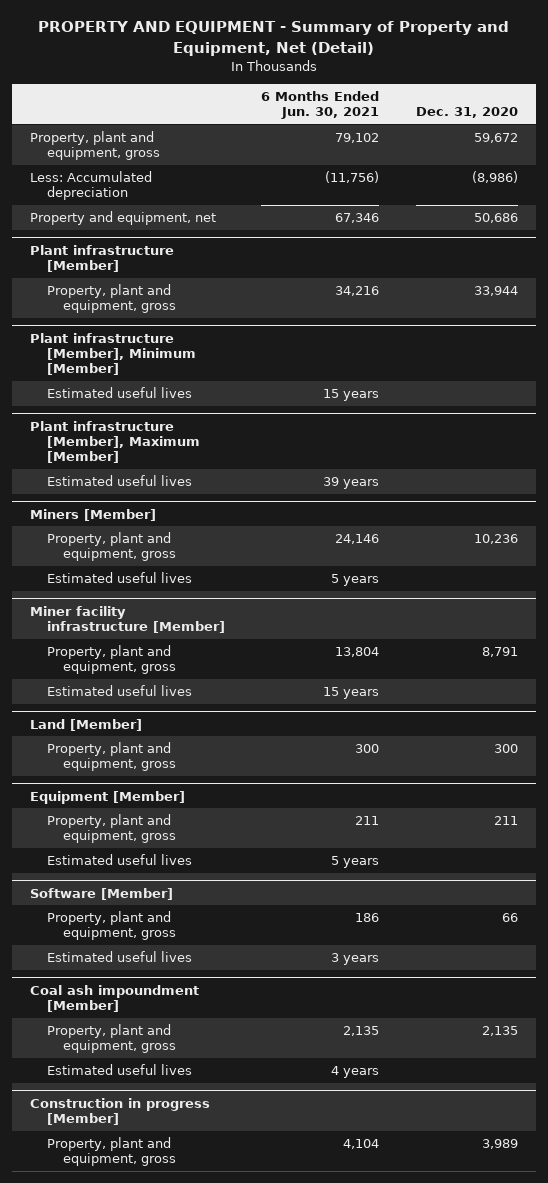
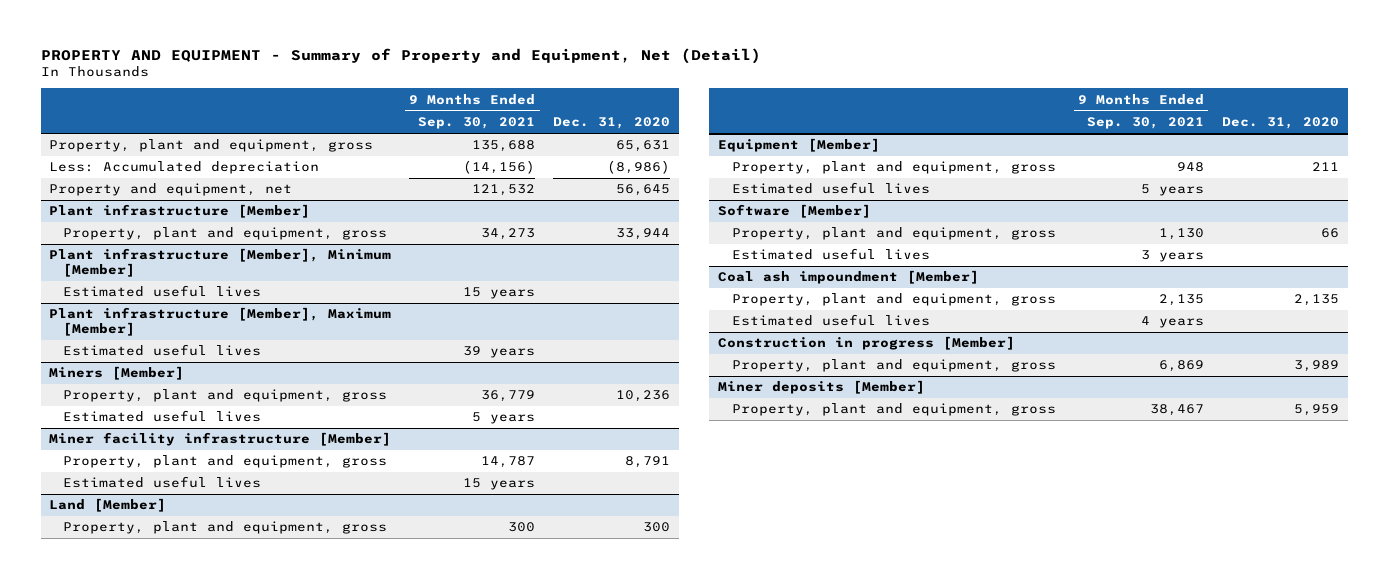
- | 6 Months Ended Jun. 30, 2021 | Dec. 31, 2020
+ | 9 Months Ended Sep. 30, 2021 | Dec. 31, 2020
- Property, plant and equipment, gross | 79,102 | 59,672
+ Property, plant and equipment, gross | 135,688 | 65,631
- Property and equipment, net | 67,346 | 50,686
+ Property and equipment, net | 121,532 | 56,645
+ Miner deposits [Member]
+ Property, plant and equipment, gross | 38,467 | 5,959

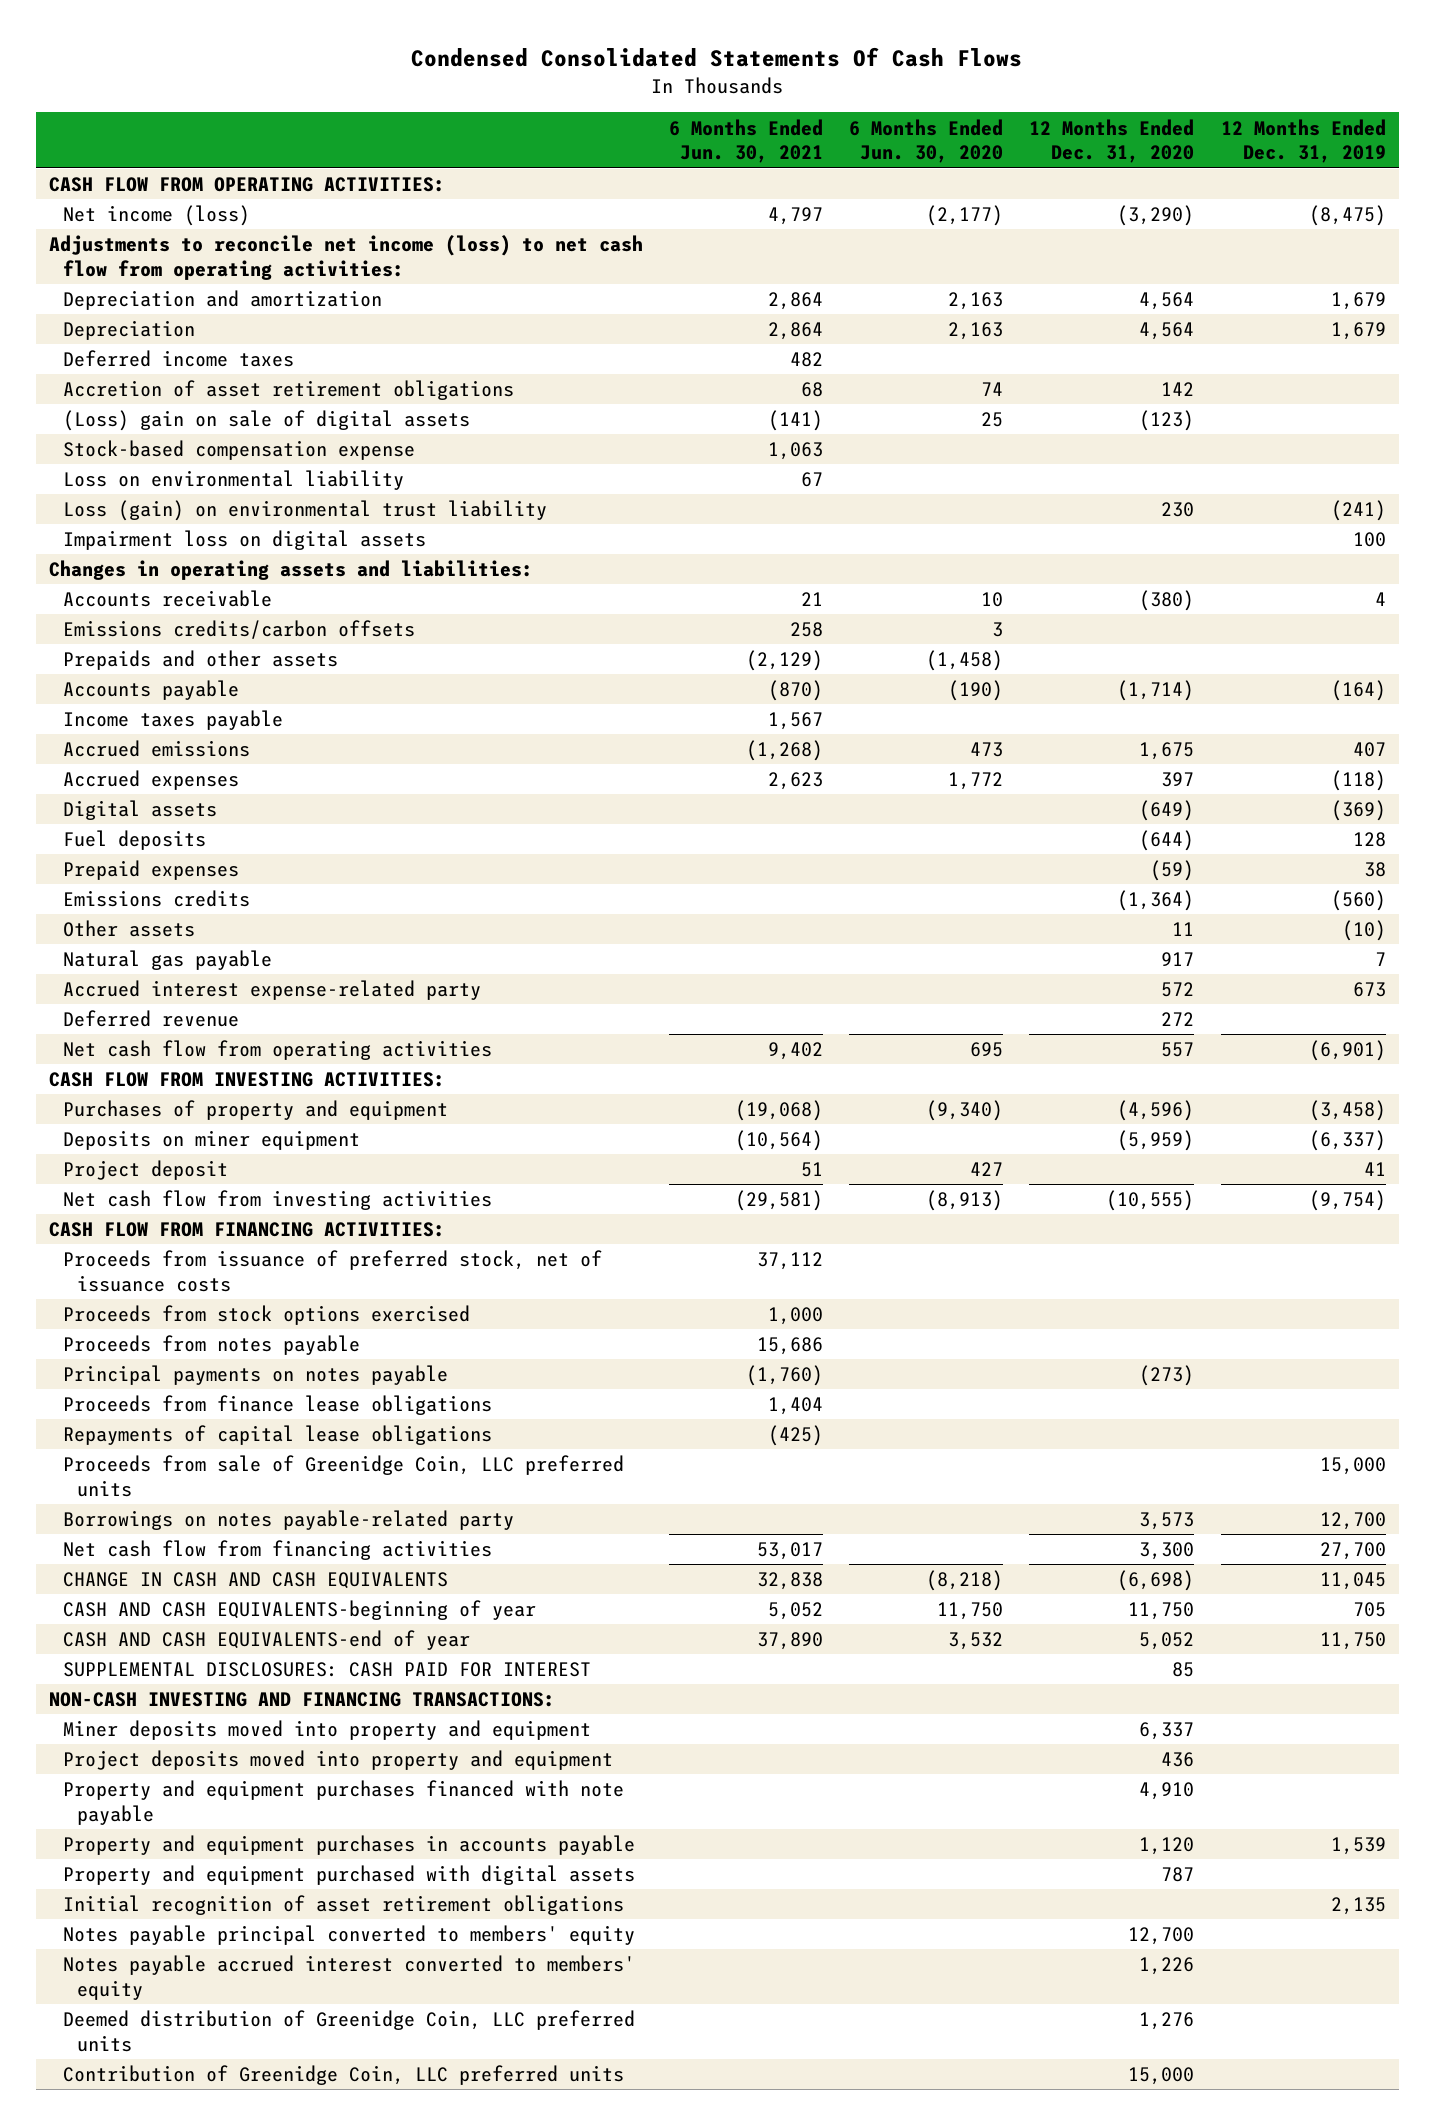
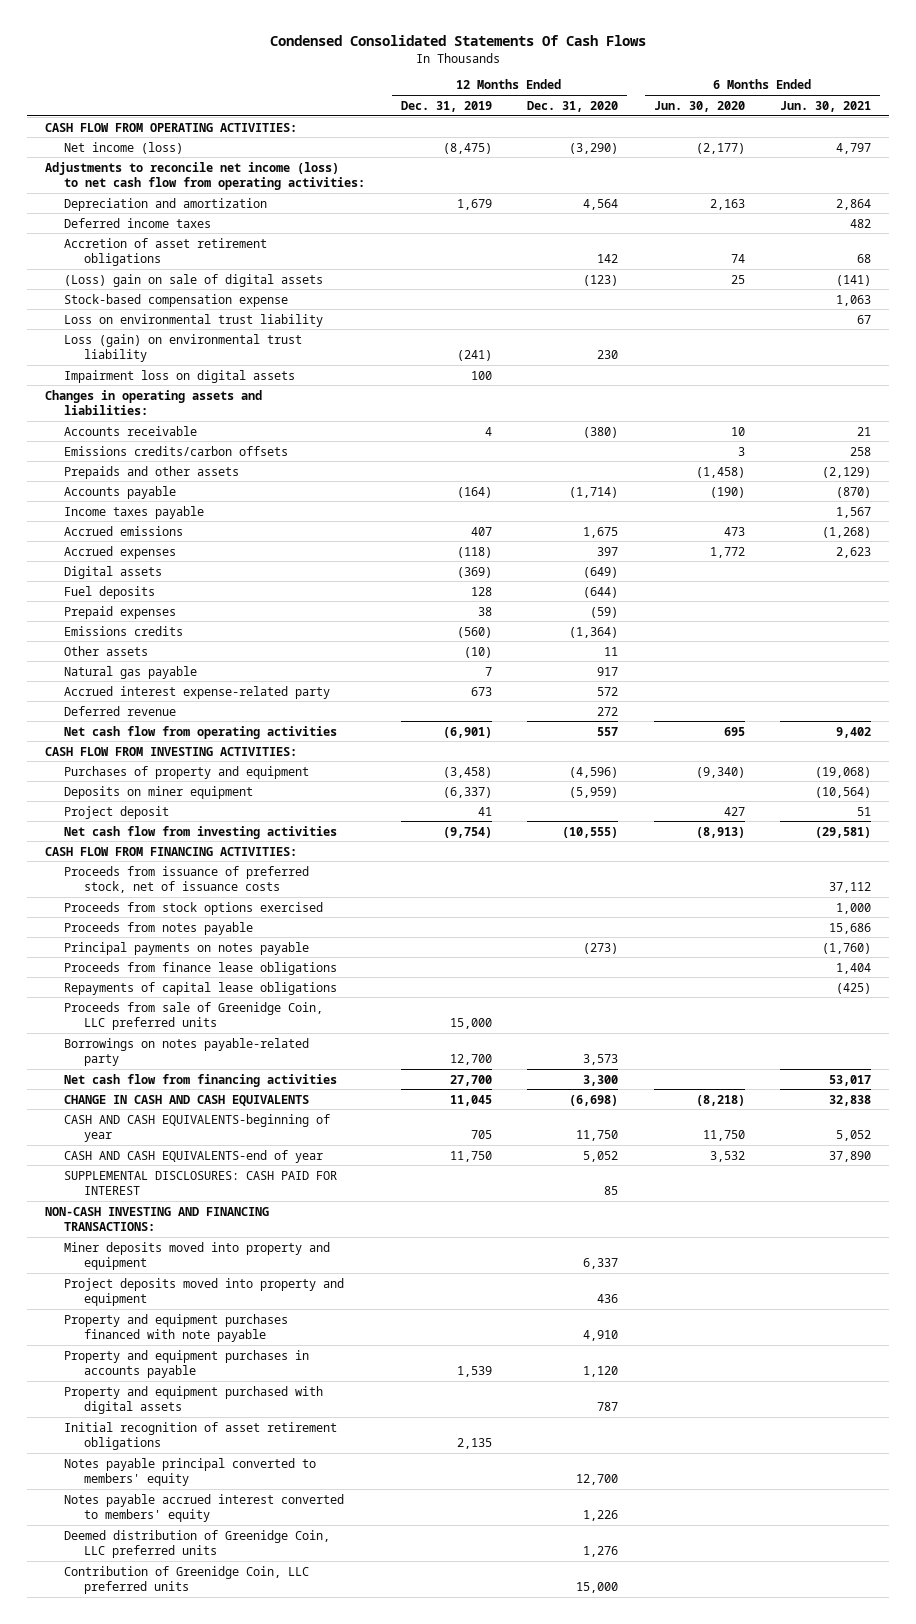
- | 6 Months Ended Jun. 30, 2021 | 6 Months Ended Jun. 30, 2020 | 12 Months Ended Dec. 31, 2020 | 12 Months Ended Dec. 31, 2019
+ | 12 Months Ended Dec. 31, 2019 | 12 Months Ended Dec. 31, 2020 | 6 Months Ended Jun. 30, 2020 | 6 Months Ended Jun. 30, 2021
- Depreciation | 2,864 | 2,163 | 4,564 | 1,679
- Loss on environmental liability | 67 | | |
+ Loss on environmental trust liability | | | | 67

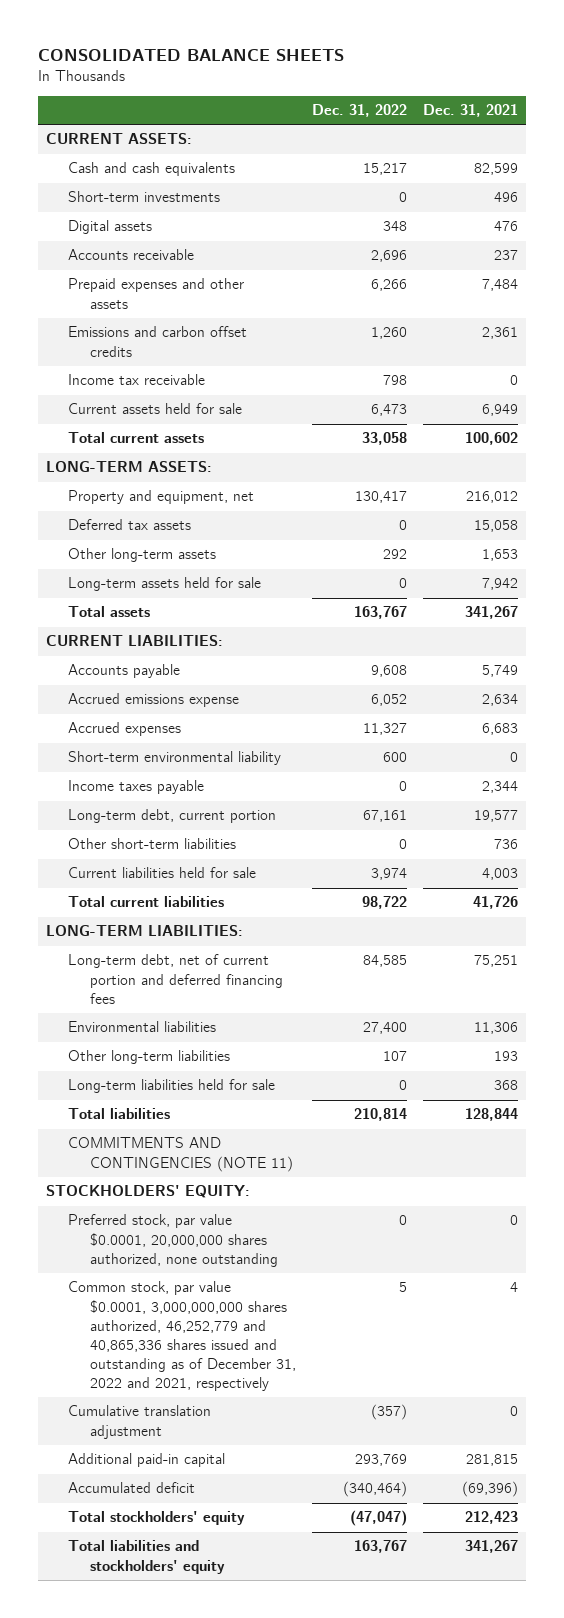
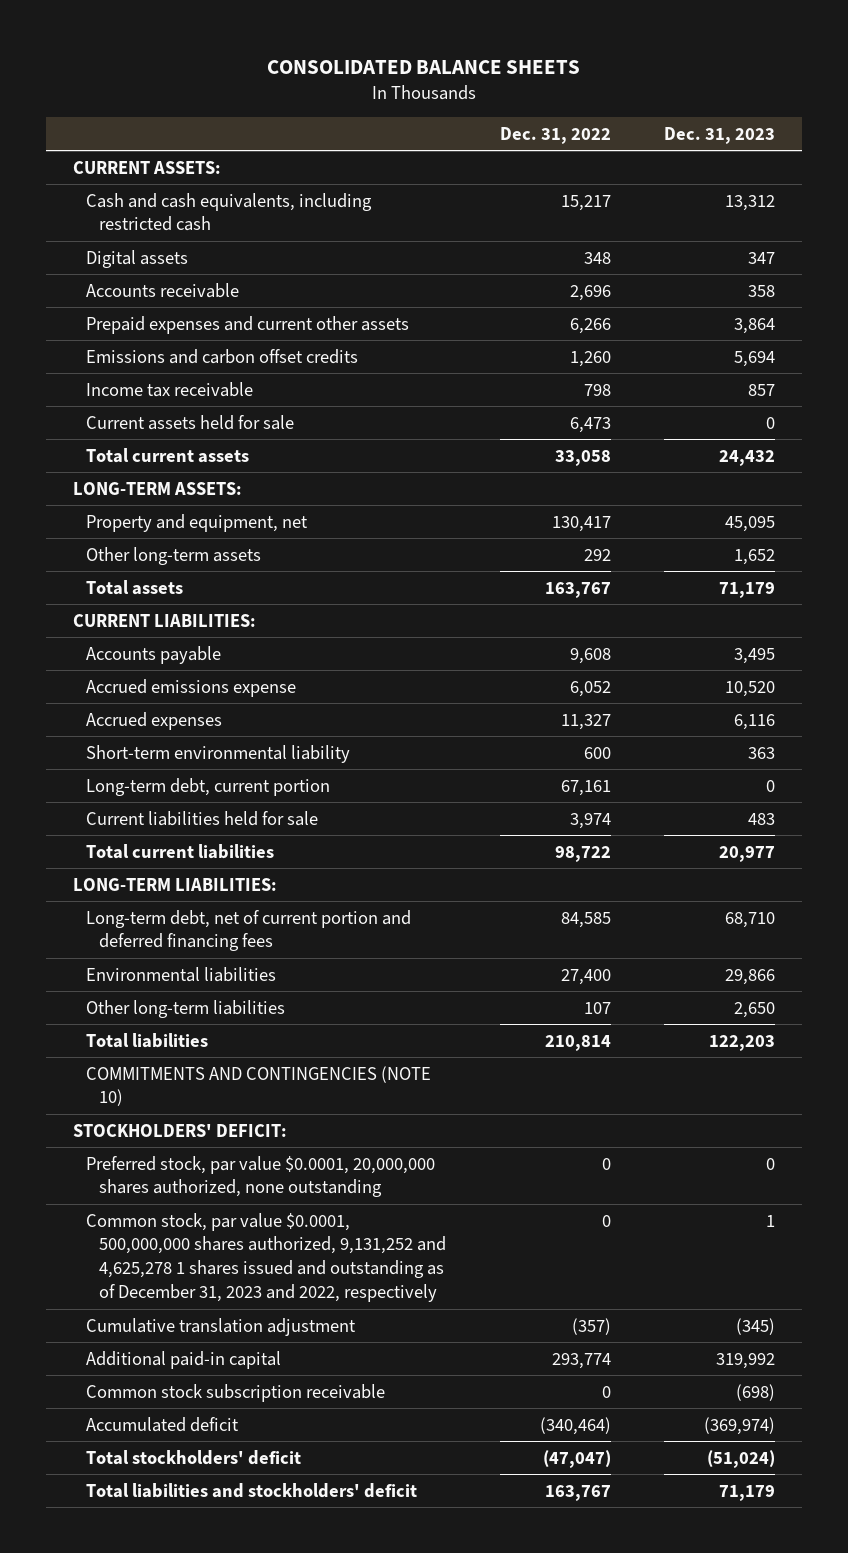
- | Dec. 31, 2022 | Dec. 31, 2021
+ | Dec. 31, 2022 | Dec. 31, 2023
- Cash and cash equivalents | 15,217 | 82,599
- Short-term investments | 0 | 496
+ Cash and cash equivalents, including restricted cash | 15,217 | 13,312
- Prepaid expenses and other assets | 6,266 | 7,484
+ Prepaid expenses and current other assets | 6,266 | 3,864
- Deferred tax assets | 0 | 15,058
- Long-term assets held for sale | 0 | 7,942
- Income taxes payable | 0 | 2,344
- Other short-term liabilities | 0 | 736
- Long-term liabilities held for sale | 0 | 368
- COMMITMENTS AND CONTINGENCIES (NOTE 11)
- STOCKHOLDERS' EQUITY:
+ COMMITMENTS AND CONTINGENCIES (NOTE 10)
+ STOCKHOLDERS' DEFICIT:
- Common stock, par value $0.0001, 3,000,000,000 shares authorized, 46,252,779 and 40,865,336 shares issued and outstanding as of December 31, 2022 and 2021, respectively | 5 | 4
+ Common stock, par value $0.0001, 500,000,000 shares authorized, 9,131,252 and 4,625,278 1 shares issued and outstanding as of December 31, 2023 and 2022, respectively | 0 | 1
- Additional paid-in capital | 293,769 | 281,815
+ Additional paid-in capital | 293,774 | 319,992
+ Common stock subscription receivable | 0 | (698)
- Total stockholders' equity | (47,047) | 212,423
- Total liabilities and stockholders' equity | 163,767 | 341,267
+ Total stockholders' deficit | (47,047) | (51,024)
+ Total liabilities and stockholders' deficit | 163,767 | 71,179

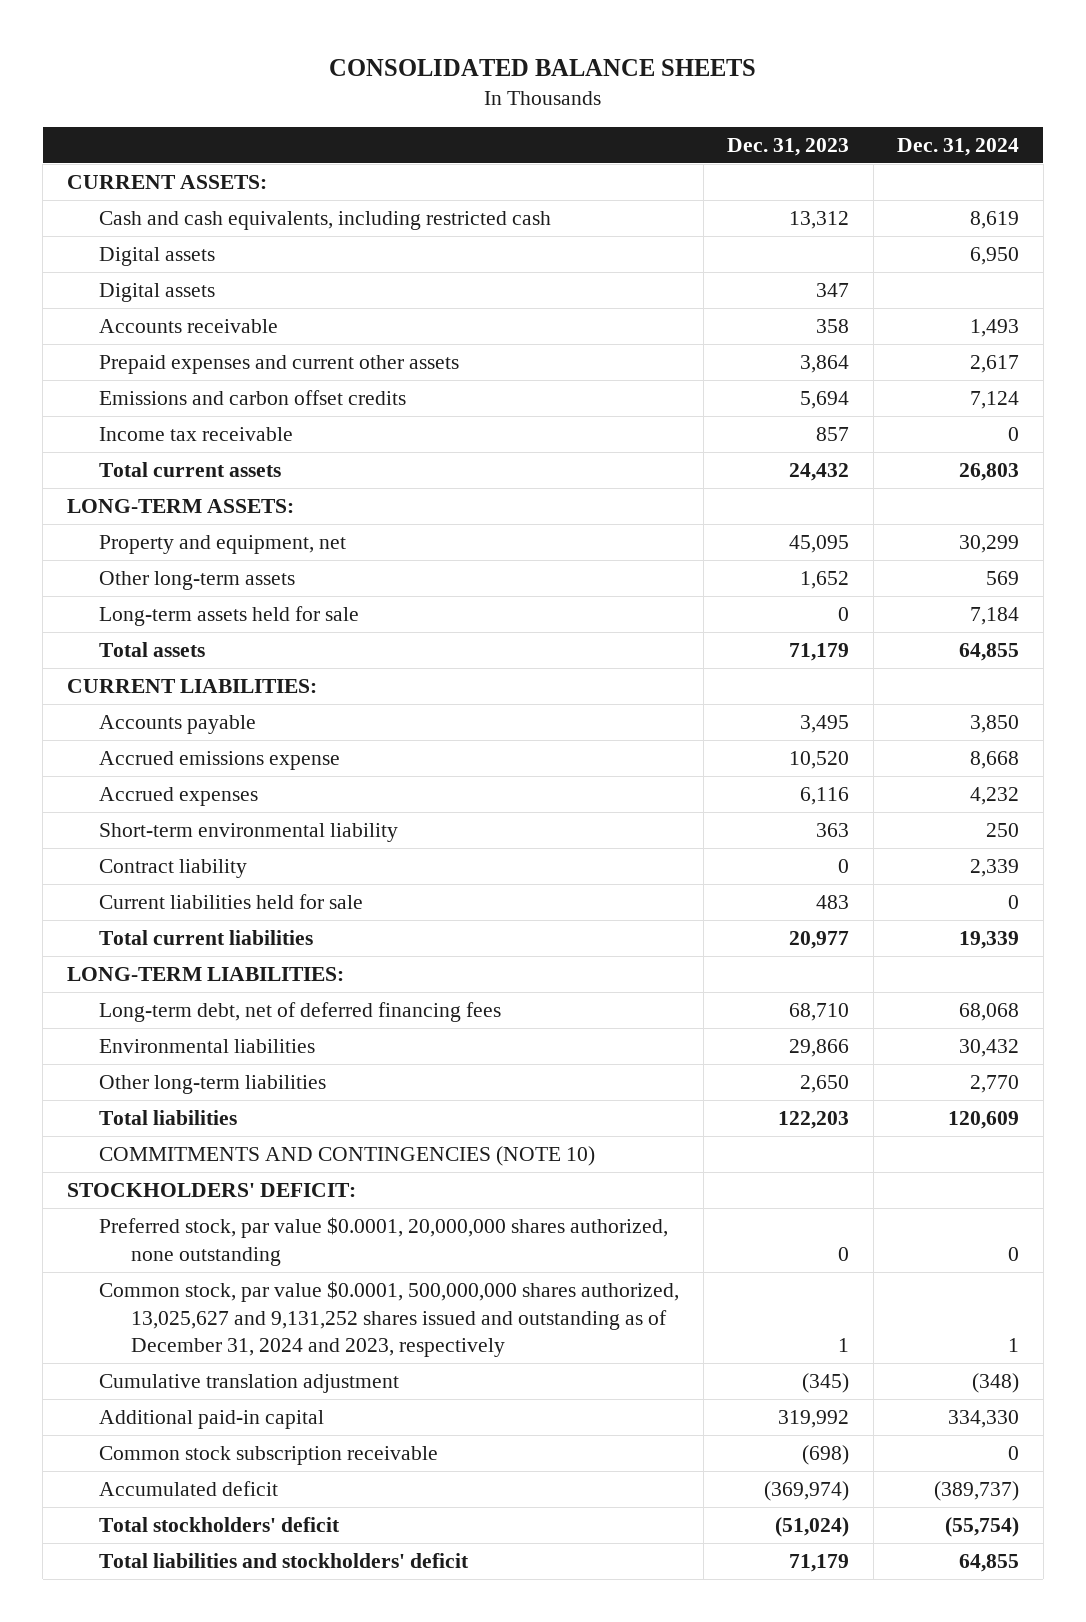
- | Dec. 31, 2022 | Dec. 31, 2023
+ | Dec. 31, 2023 | Dec. 31, 2024
+ Digital assets | | 6,950
- Current assets held for sale | 6,473 | 0
+ Long-term assets held for sale | 0 | 7,184
- Long-term debt, current portion | 67,161 | 0
+ Contract liability | 0 | 2,339
- Long-term debt, net of current portion and deferred financing fees | 84,585 | 68,710
+ Long-term debt, net of deferred financing fees | 68,710 | 68,068
- Common stock, par value $0.0001, 500,000,000 shares authorized, 9,131,252 and 4,625,278 1 shares issued and outstanding as of December 31, 2023 and 2022, respectively | 0 | 1
+ Common stock, par value $0.0001, 500,000,000 shares authorized, 13,025,627 and 9,131,252 shares issued and outstanding as of December 31, 2024 and 2023, respectively | 1 | 1

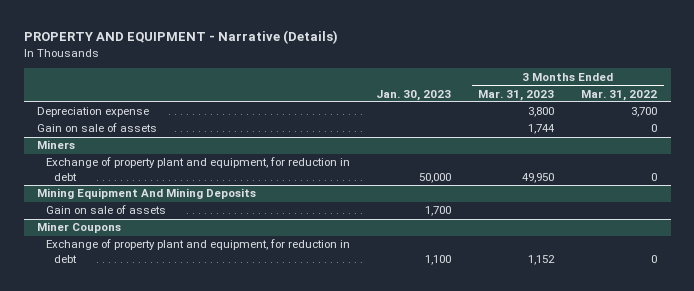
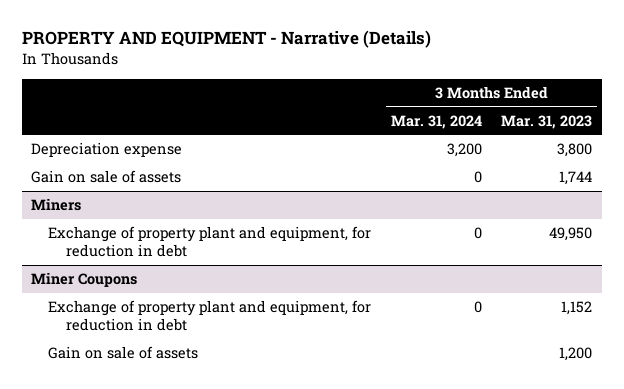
- | Jan. 30, 2023 | 3 Months Ended Mar. 31, 2023 | 3 Months Ended Mar. 31, 2022
+ | 3 Months Ended Mar. 31, 2024 | 3 Months Ended Mar. 31, 2023
- Mining Equipment And Mining Deposits
- Gain on sale of assets | 1,700 | |
@ Miner Coupons
+ Gain on sale of assets | | 1,200

